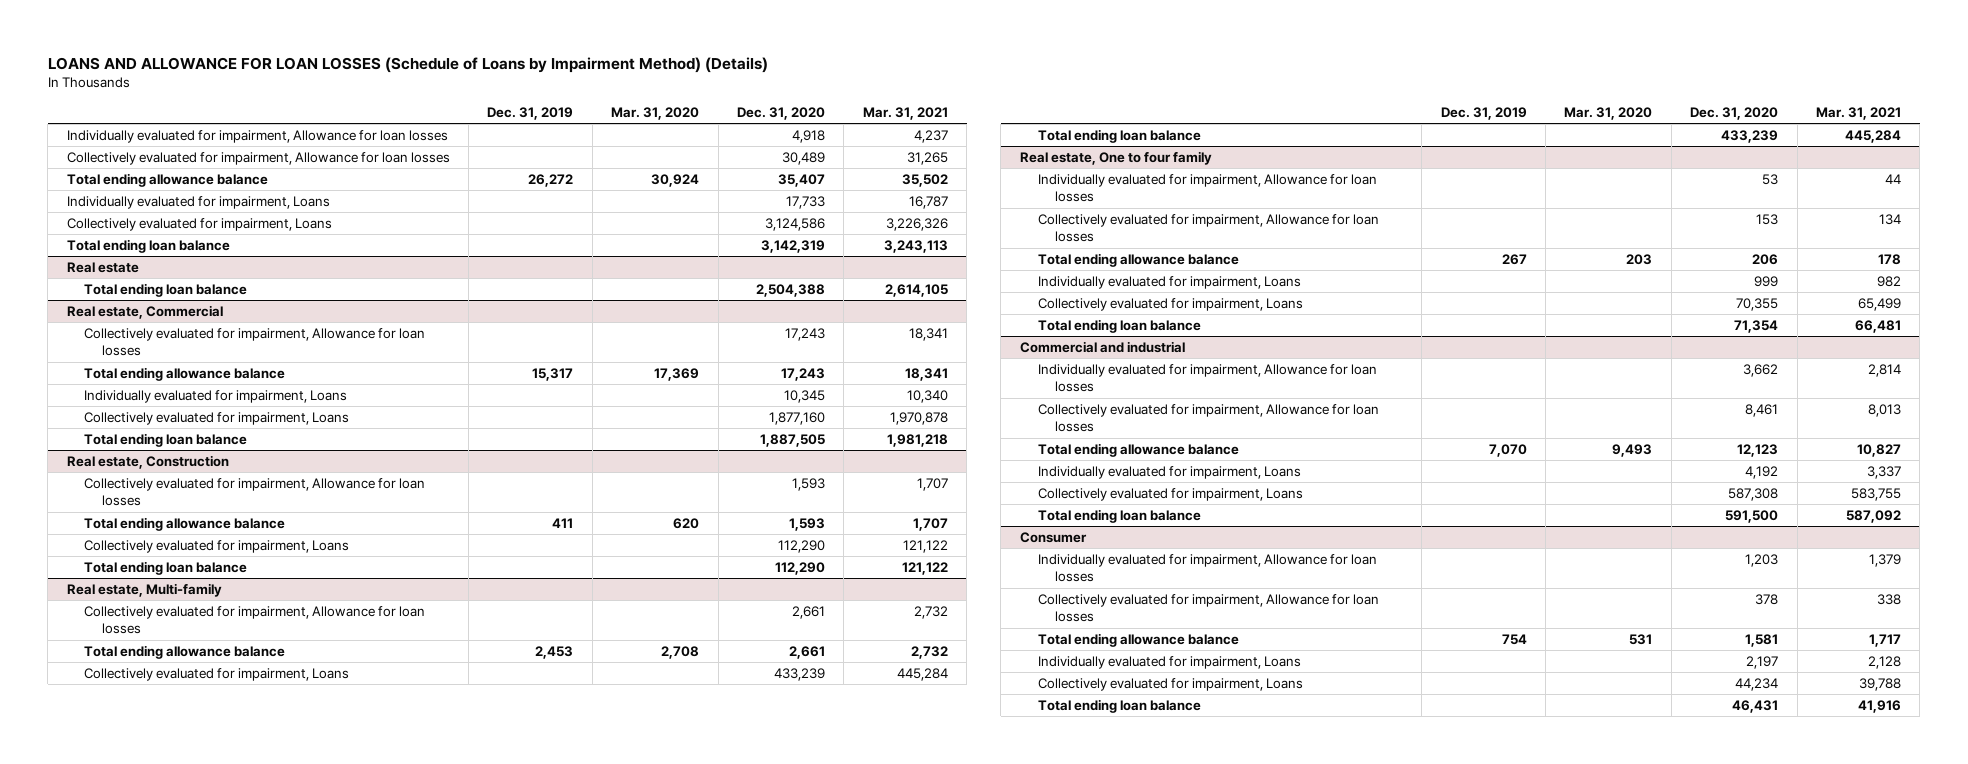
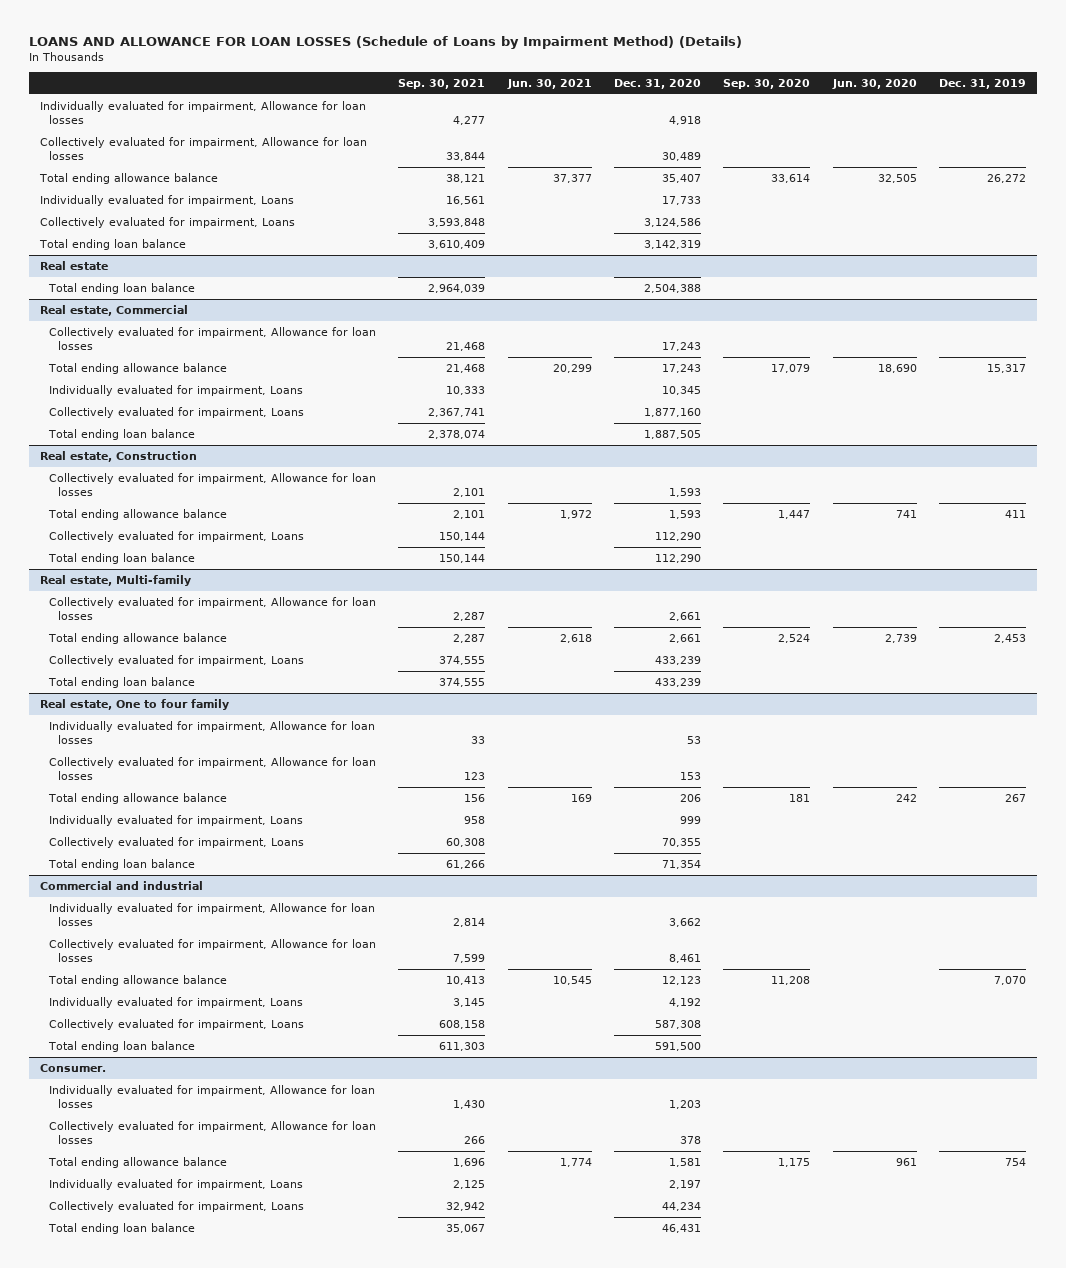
- | Dec. 31, 2019 | Mar. 31, 2020 | Dec. 31, 2020 | Mar. 31, 2021
+ | Sep. 30, 2021 | Jun. 30, 2021 | Dec. 31, 2020 | Sep. 30, 2020 | Jun. 30, 2020 | Dec. 31, 2019
- Consumer
+ Consumer.

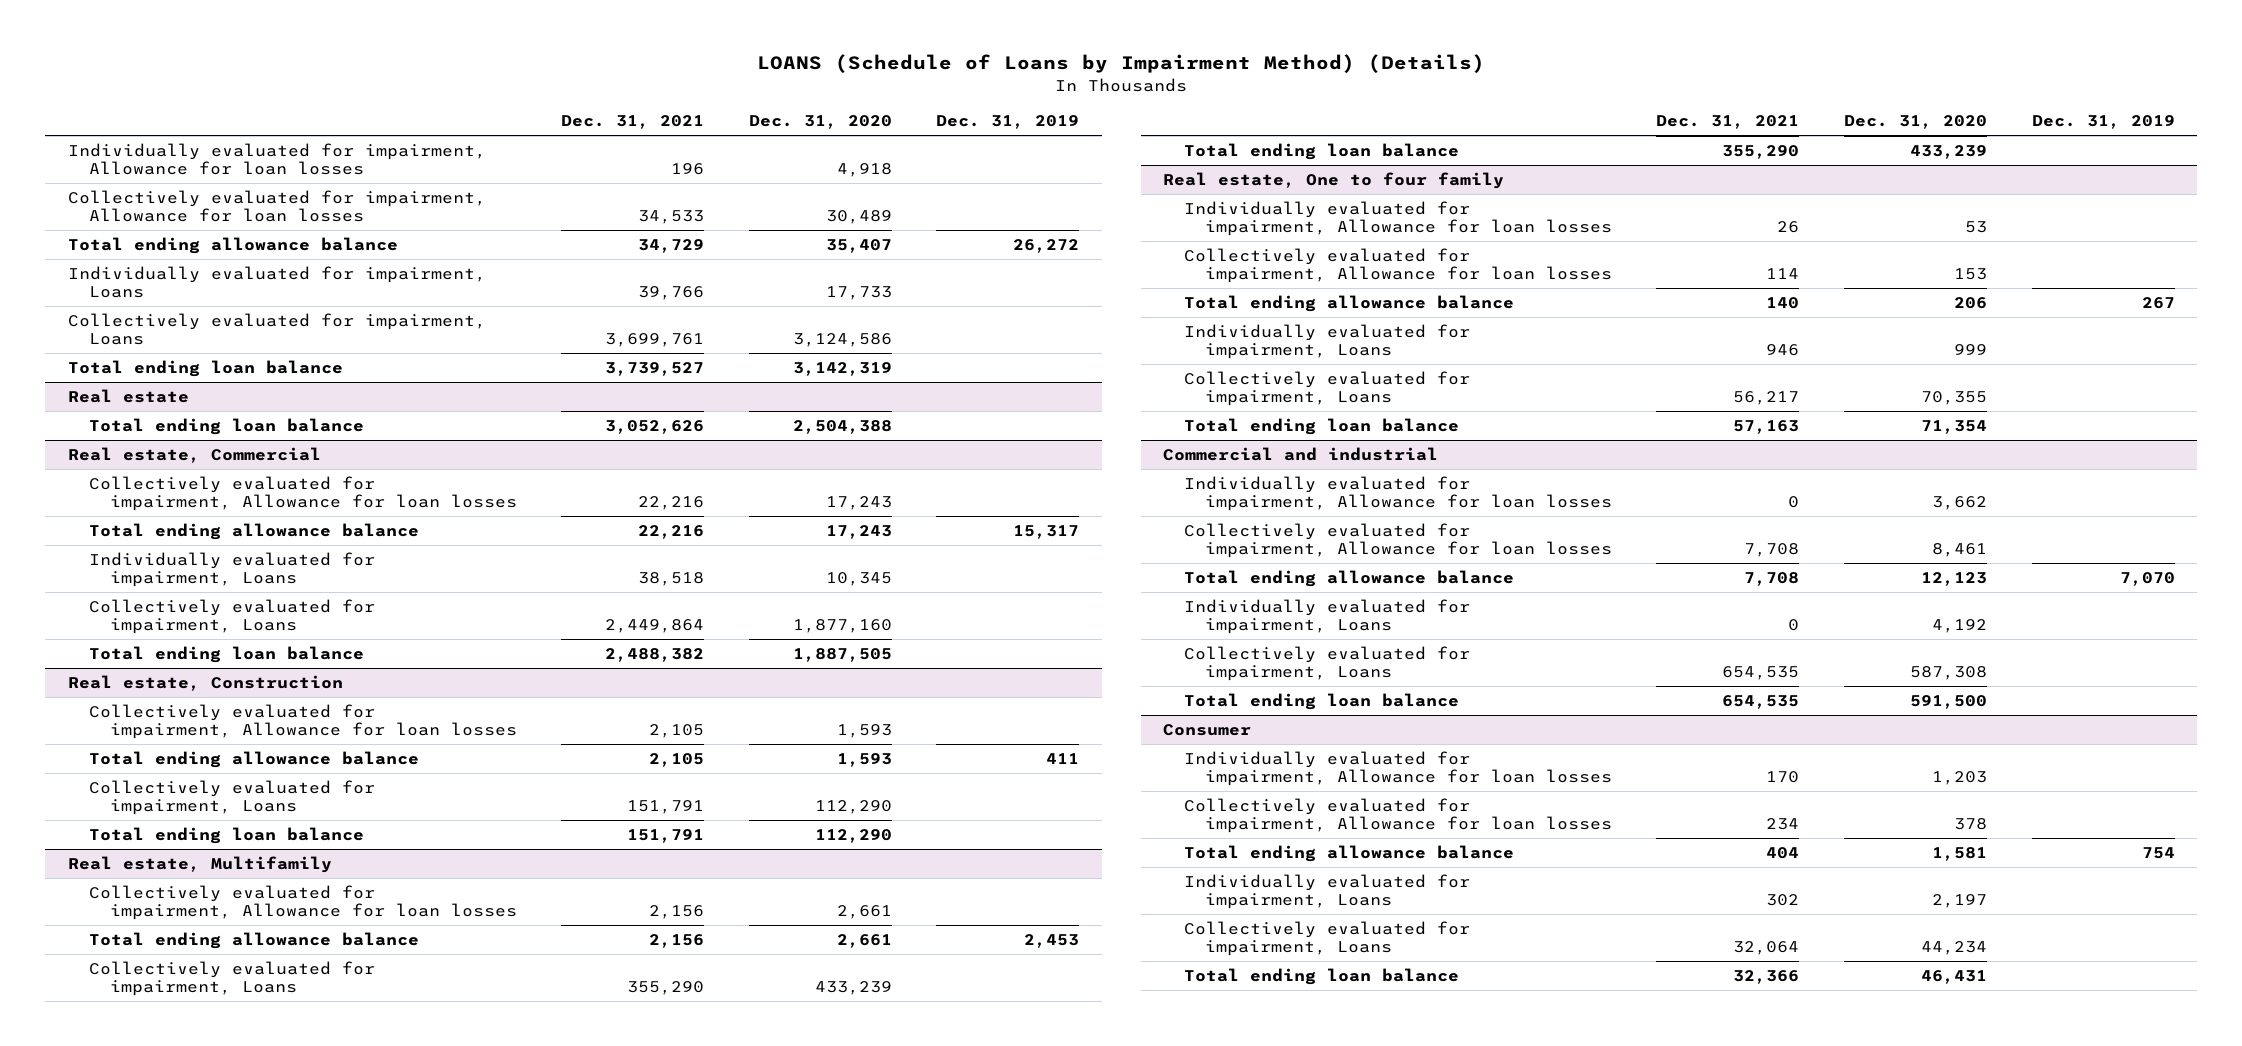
- LOANS AND ALLOWANCE FOR LOAN LOSSES (Schedule of Loans by Impairment Method) (Details)
+ LOANS (Schedule of Loans by Impairment Method) (Details)
- | Sep. 30, 2021 | Jun. 30, 2021 | Dec. 31, 2020 | Sep. 30, 2020 | Jun. 30, 2020 | Dec. 31, 2019
+ | Dec. 31, 2021 | Dec. 31, 2020 | Dec. 31, 2019
- Real estate, Multi-family
+ Real estate, Multifamily
- Consumer.
+ Consumer

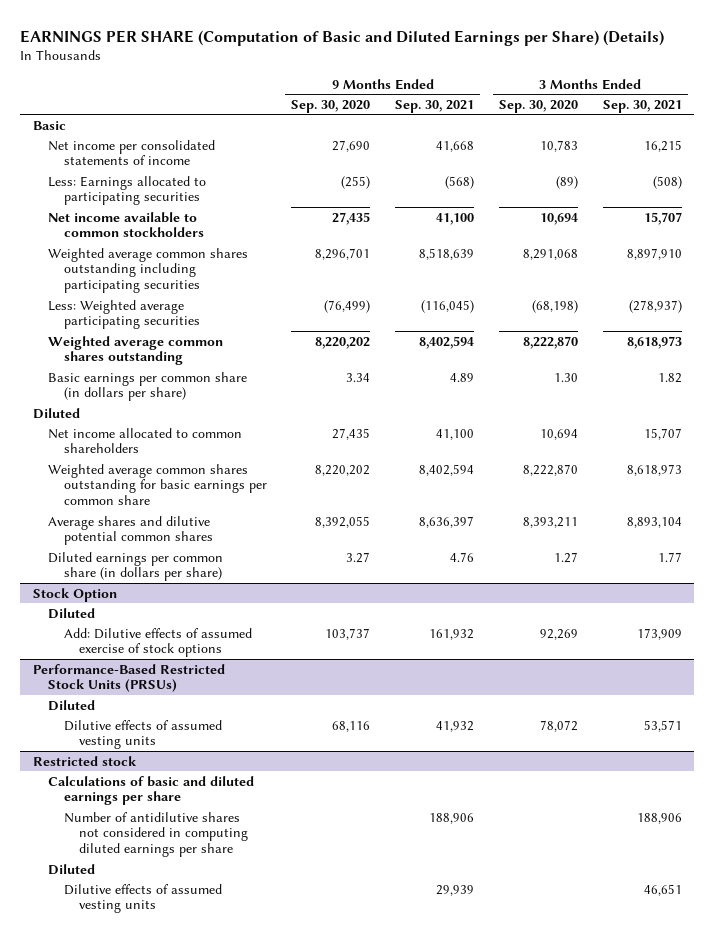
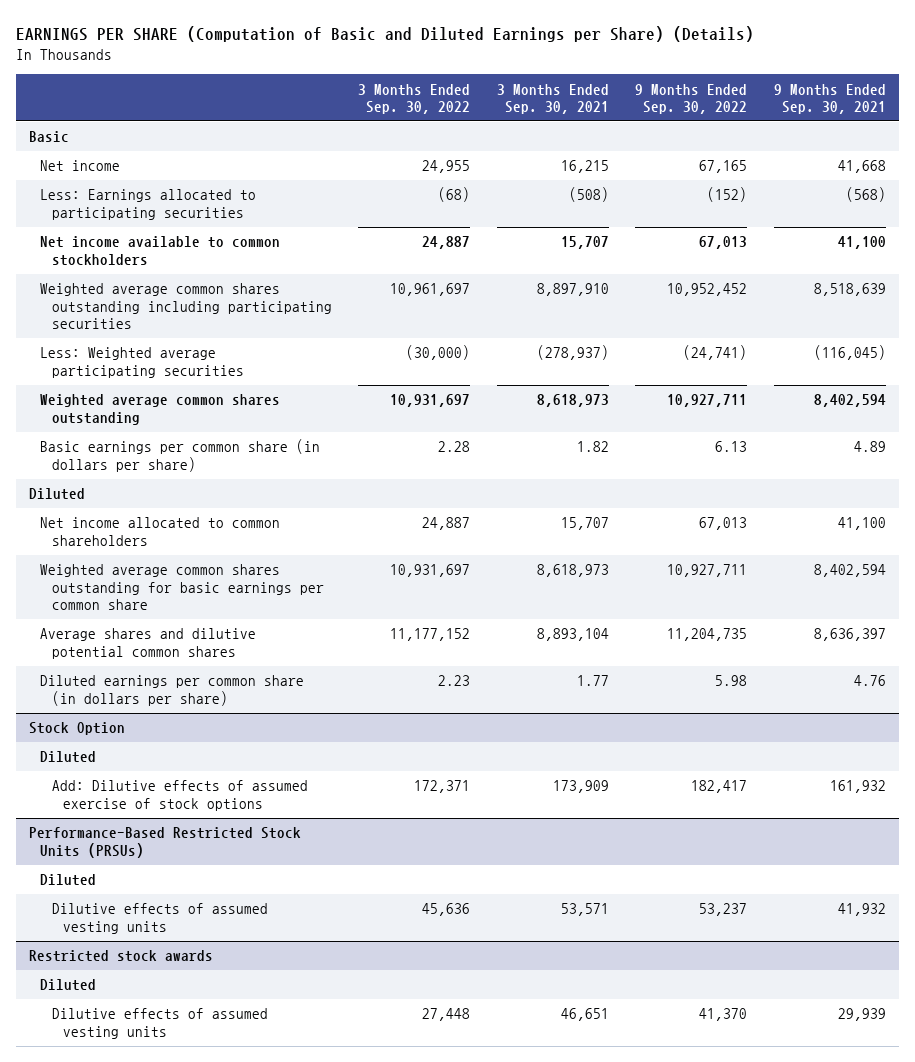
- | 9 Months Ended Sep. 30, 2020 | 9 Months Ended Sep. 30, 2021 | 3 Months Ended Sep. 30, 2020 | 3 Months Ended Sep. 30, 2021
+ | 3 Months Ended Sep. 30, 2022 | 3 Months Ended Sep. 30, 2021 | 9 Months Ended Sep. 30, 2022 | 9 Months Ended Sep. 30, 2021
- Net income per consolidated statements of income | 27,690 | 41,668 | 10,783 | 16,215
+ Net income | 24,955 | 16,215 | 67,165 | 41,668
- Restricted stock
- Calculations of basic and diluted earnings per share
- Number of antidilutive shares not considered in computing diluted earnings per share | | 188,906 | | 188,906
+ Restricted stock awards

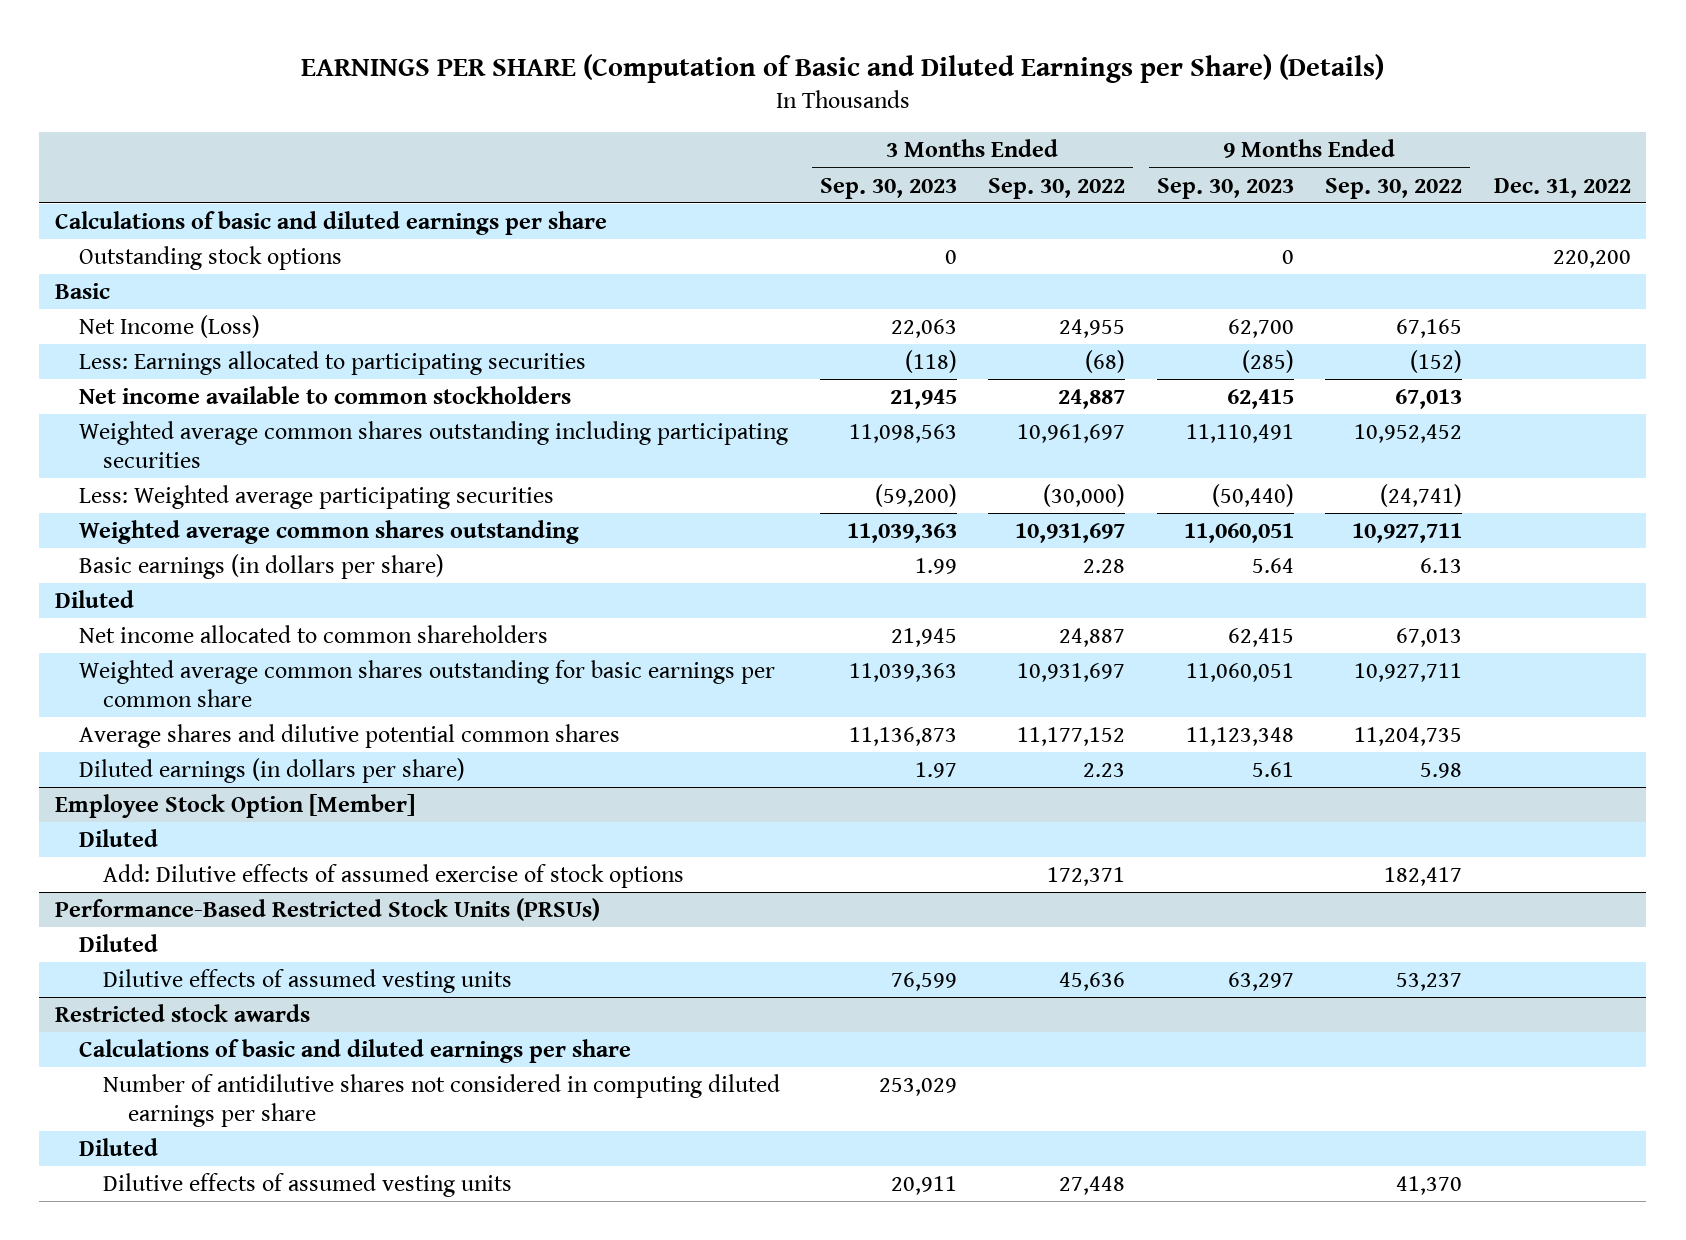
- | 3 Months Ended Sep. 30, 2022 | 3 Months Ended Sep. 30, 2021 | 9 Months Ended Sep. 30, 2022 | 9 Months Ended Sep. 30, 2021
+ | 3 Months Ended Sep. 30, 2023 | 3 Months Ended Sep. 30, 2022 | 9 Months Ended Sep. 30, 2023 | 9 Months Ended Sep. 30, 2022 | Dec. 31, 2022
+ Calculations of basic and diluted earnings per share
+ Outstanding stock options | 0 | | 0 | | 220,200
- Net income | 24,955 | 16,215 | 67,165 | 41,668
+ Net Income (Loss) | 22,063 | 24,955 | 62,700 | 67,165 |
- Basic earnings per common share (in dollars per share) | 2.28 | 1.82 | 6.13 | 4.89
+ Basic earnings (in dollars per share) | 1.99 | 2.28 | 5.64 | 6.13 |
- Diluted earnings per common share (in dollars per share) | 2.23 | 1.77 | 5.98 | 4.76
- Stock Option
+ Diluted earnings (in dollars per share) | 1.97 | 2.23 | 5.61 | 5.98 |
+ Employee Stock Option [Member]
@ Restricted stock awards
+ Calculations of basic and diluted earnings per share
+ Number of antidilutive shares not considered in computing diluted earnings per share | 253,029 | | | |

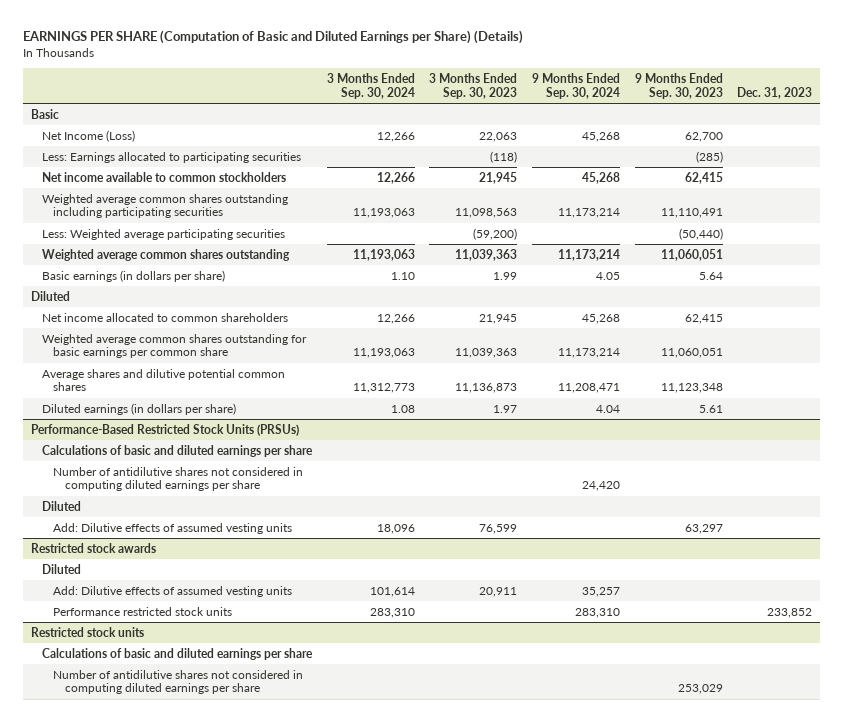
- | 3 Months Ended Sep. 30, 2023 | 3 Months Ended Sep. 30, 2022 | 9 Months Ended Sep. 30, 2023 | 9 Months Ended Sep. 30, 2022 | Dec. 31, 2022
+ | 3 Months Ended Sep. 30, 2024 | 3 Months Ended Sep. 30, 2023 | 9 Months Ended Sep. 30, 2024 | 9 Months Ended Sep. 30, 2023 | Dec. 31, 2023
- Calculations of basic and diluted earnings per share
- Outstanding stock options | 0 | | 0 | | 220,200
- Employee Stock Option [Member]
- Diluted
- Add: Dilutive effects of assumed exercise of stock options | | 172,371 | | 182,417 |
@ Performance-Based Restricted Stock Units (PRSUs)
+ Calculations of basic and diluted earnings per share
+ Number of antidilutive shares not considered in computing diluted earnings per share | | | 24,420 | |
- Dilutive effects of assumed vesting units | 76,599 | 45,636 | 63,297 | 53,237 |
+ Add: Dilutive effects of assumed vesting units | 18,096 | 76,599 | | 63,297 |
@ Restricted stock awards
- Calculations of basic and diluted earnings per share
- Number of antidilutive shares not considered in computing diluted earnings per share | 253,029 | | | |
- Dilutive effects of assumed vesting units | 20,911 | 27,448 | | 41,370 |
+ Add: Dilutive effects of assumed vesting units | 101,614 | 20,911 | 35,257 | |
+ Performance restricted stock units | 283,310 | | 283,310 | | 233,852
+ Restricted stock units
+ Calculations of basic and diluted earnings per share
+ Number of antidilutive shares not considered in computing diluted earnings per share | | | | 253,029 |

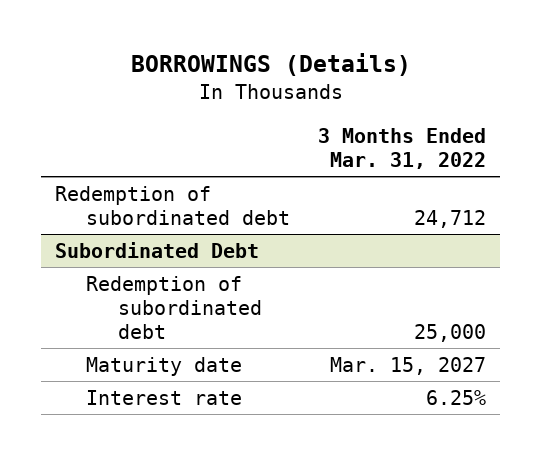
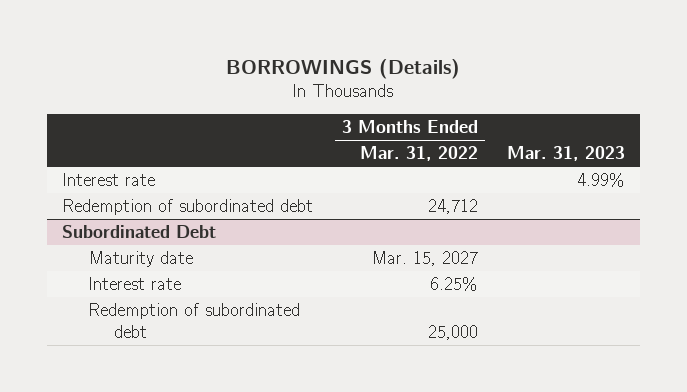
- | 3 Months Ended Mar. 31, 2022
+ | 3 Months Ended Mar. 31, 2022 | Mar. 31, 2023
+ Interest rate | | 4.99%
@ Subordinated Debt
moved down: Redemption of subordinated debt | 25,000 |

